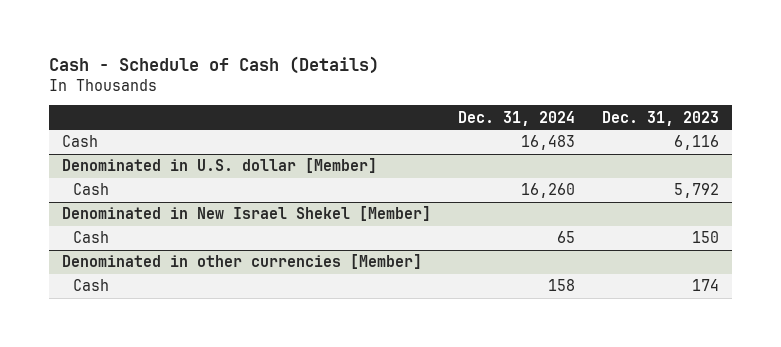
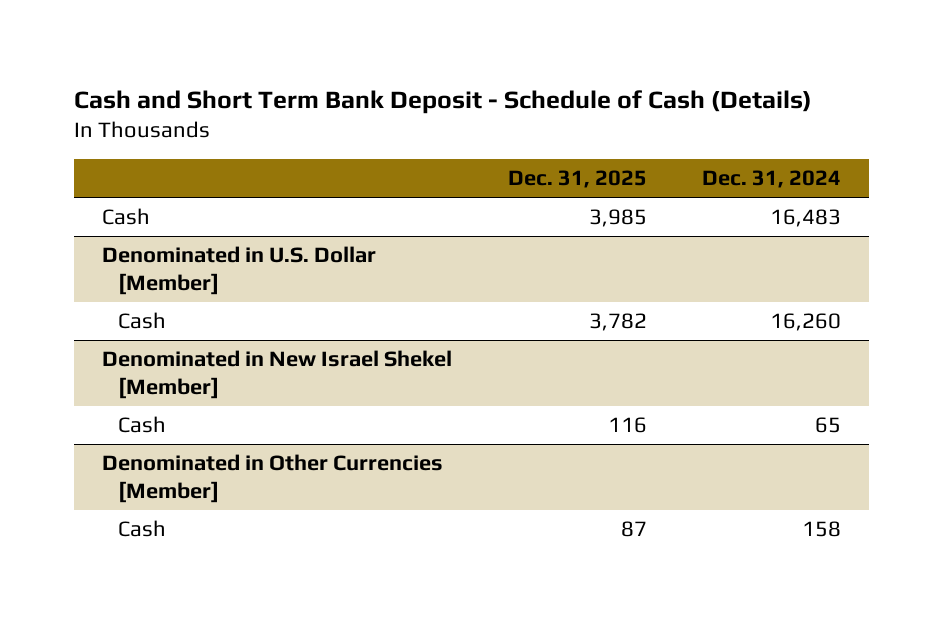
- Cash - Schedule of Cash (Details)
+ Cash and Short Term Bank Deposit - Schedule of Cash (Details)
- | Dec. 31, 2024 | Dec. 31, 2023
+ | Dec. 31, 2025 | Dec. 31, 2024
- Denominated in U.S. dollar [Member]
+ Denominated in U.S. Dollar [Member]
- Denominated in other currencies [Member]
+ Denominated in Other Currencies [Member]

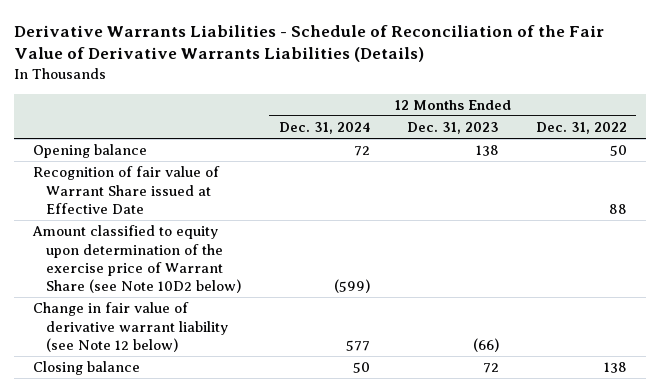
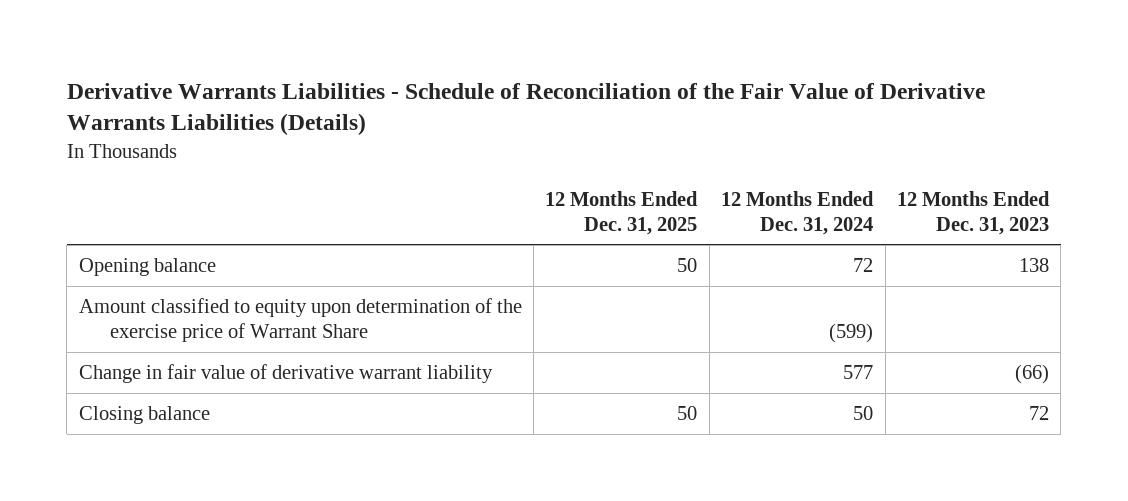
- | 12 Months Ended Dec. 31, 2024 | 12 Months Ended Dec. 31, 2023 | 12 Months Ended Dec. 31, 2022
+ | 12 Months Ended Dec. 31, 2025 | 12 Months Ended Dec. 31, 2024 | 12 Months Ended Dec. 31, 2023
- Recognition of fair value of Warrant Share issued at Effective Date | | | 88
- Amount classified to equity upon determination of the exercise price of Warrant Share (see Note 10D2 below) | (599) | |
- Change in fair value of derivative warrant liability (see Note 12 below) | 577 | (66) |
+ Amount classified to equity upon determination of the exercise price of Warrant Share | | (599) |
+ Change in fair value of derivative warrant liability | | 577 | (66)

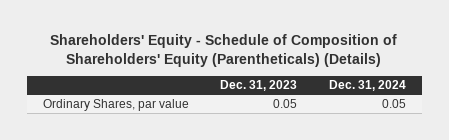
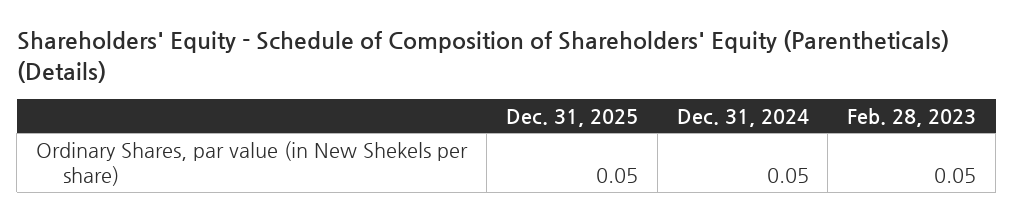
- | Dec. 31, 2023 | Dec. 31, 2024
+ | Dec. 31, 2025 | Dec. 31, 2024 | Feb. 28, 2023
- Ordinary Shares, par value | 0.05 | 0.05
+ Ordinary Shares, par value (in New Shekels per share) | 0.05 | 0.05 | 0.05

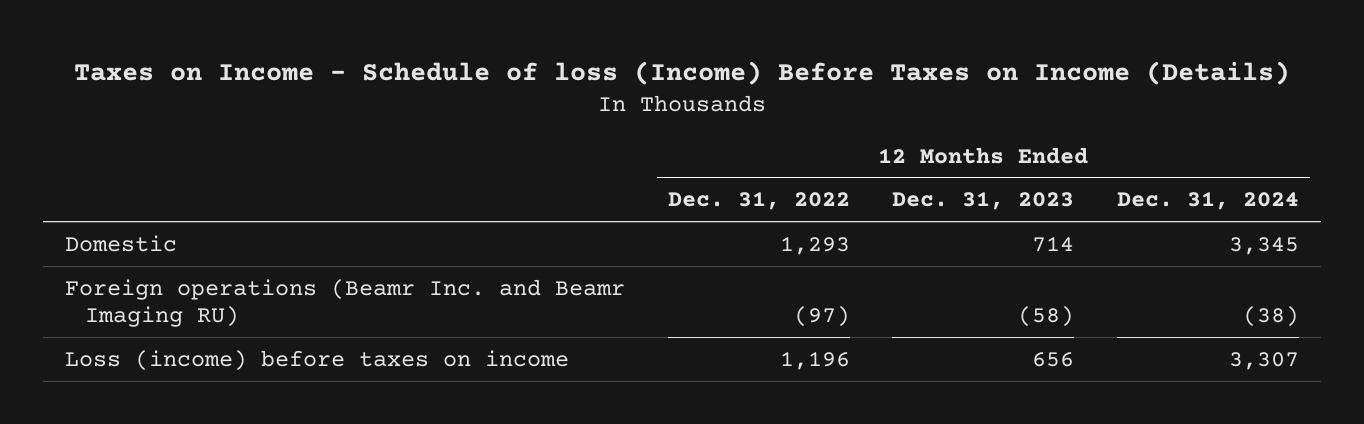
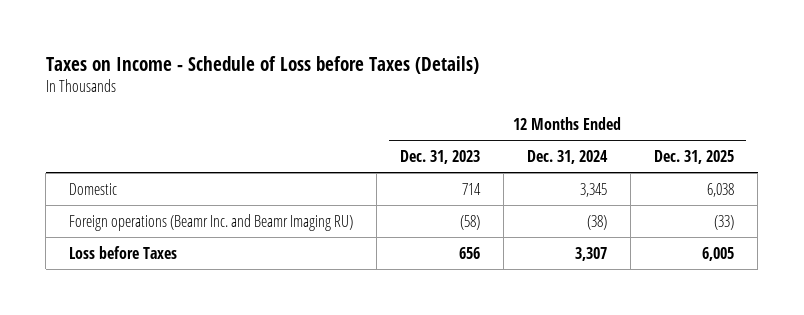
- Taxes on Income - Schedule of loss (Income) Before Taxes on Income (Details)
+ Taxes on Income - Schedule of Loss before Taxes (Details)
- | 12 Months Ended Dec. 31, 2022 | 12 Months Ended Dec. 31, 2023 | 12 Months Ended Dec. 31, 2024
+ | 12 Months Ended Dec. 31, 2023 | 12 Months Ended Dec. 31, 2024 | 12 Months Ended Dec. 31, 2025
- Loss (income) before taxes on income | 1,196 | 656 | 3,307
+ Loss before Taxes | 656 | 3,307 | 6,005

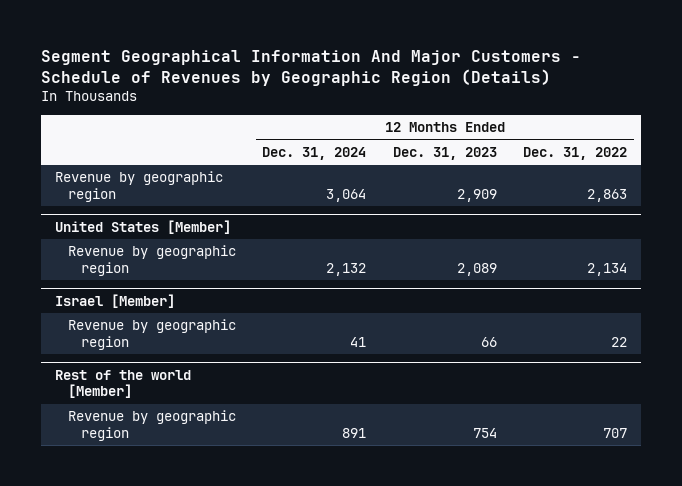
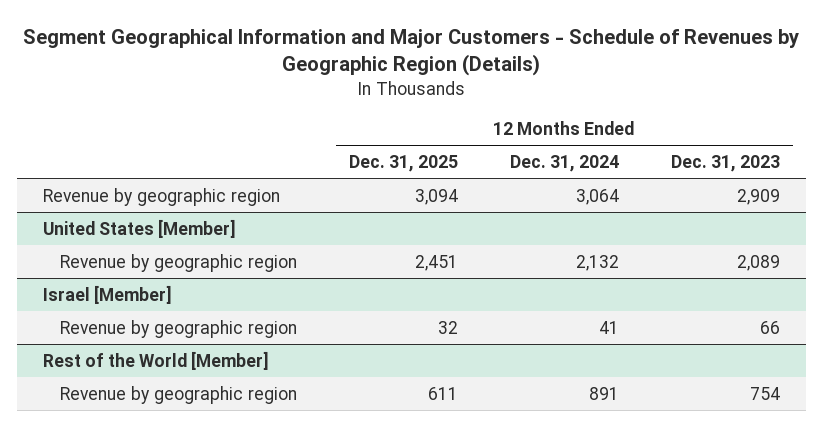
- Segment Geographical Information And Major Customers - Schedule of Revenues by Geographic Region (Details)
+ Segment Geographical Information and Major Customers - Schedule of Revenues by Geographic Region (Details)
- | 12 Months Ended Dec. 31, 2024 | 12 Months Ended Dec. 31, 2023 | 12 Months Ended Dec. 31, 2022
+ | 12 Months Ended Dec. 31, 2025 | 12 Months Ended Dec. 31, 2024 | 12 Months Ended Dec. 31, 2023
- Rest of the world [Member]
+ Rest of the World [Member]

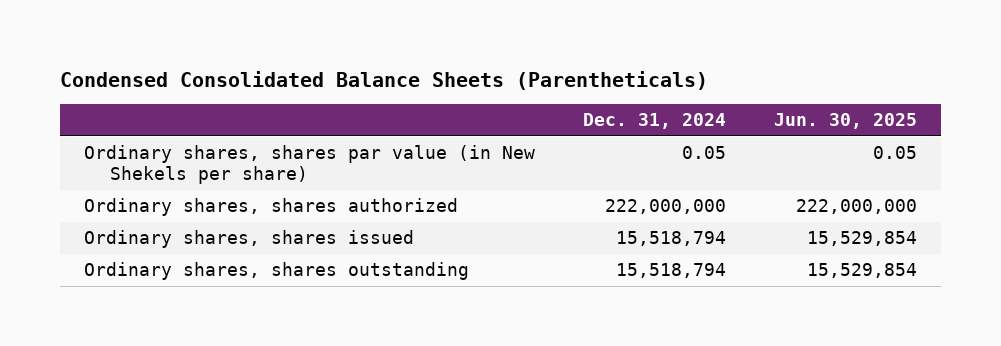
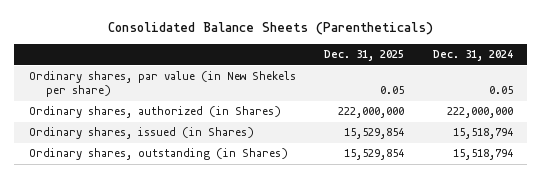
- Condensed Consolidated Balance Sheets (Parentheticals)
+ Consolidated Balance Sheets (Parentheticals)
- | Dec. 31, 2024 | Jun. 30, 2025
+ | Dec. 31, 2025 | Dec. 31, 2024
- Ordinary shares, shares par value (in New Shekels per share) | 0.05 | 0.05
- Ordinary shares, shares authorized | 222,000,000 | 222,000,000
- Ordinary shares, shares issued | 15,518,794 | 15,529,854
- Ordinary shares, shares outstanding | 15,518,794 | 15,529,854
+ Ordinary shares, par value (in New Shekels per share) | 0.05 | 0.05
+ Ordinary shares, authorized (in Shares) | 222,000,000 | 222,000,000
+ Ordinary shares, issued (in Shares) | 15,529,854 | 15,518,794
+ Ordinary shares, outstanding (in Shares) | 15,529,854 | 15,518,794

